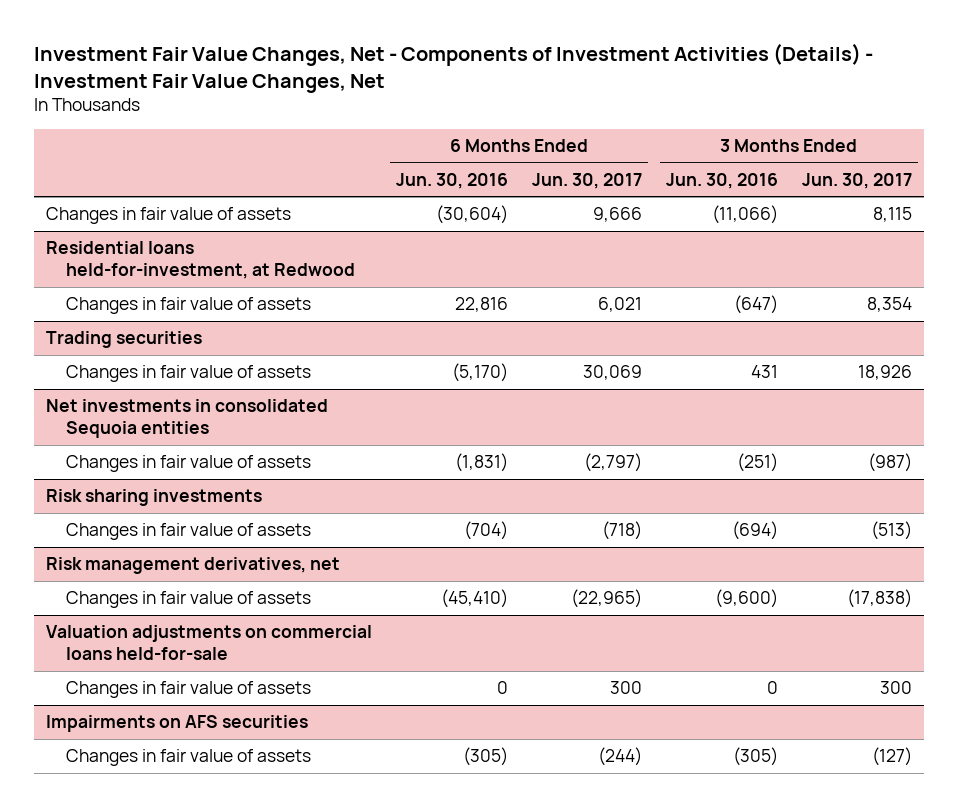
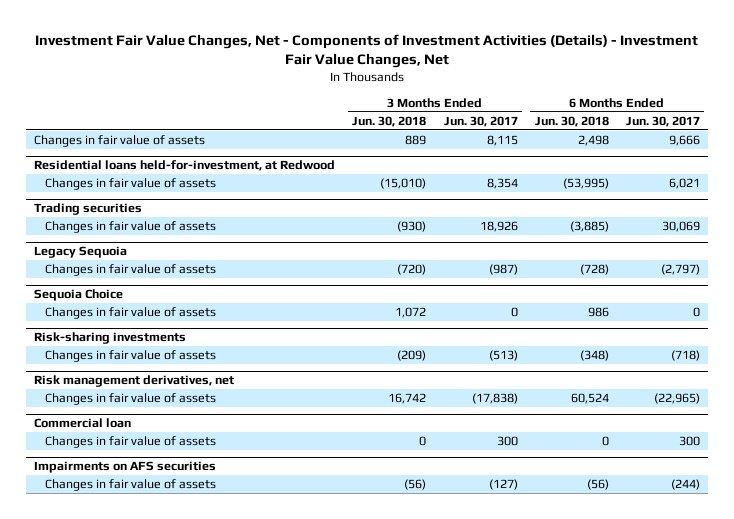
- | 6 Months Ended Jun. 30, 2016 | 6 Months Ended Jun. 30, 2017 | 3 Months Ended Jun. 30, 2016 | 3 Months Ended Jun. 30, 2017
+ | 3 Months Ended Jun. 30, 2018 | 3 Months Ended Jun. 30, 2017 | 6 Months Ended Jun. 30, 2018 | 6 Months Ended Jun. 30, 2017
- Net investments in consolidated Sequoia entities
+ Legacy Sequoia
- Risk sharing investments
+ Sequoia Choice
+ Changes in fair value of assets | 1,072 | 0 | 986 | 0
+ Risk-sharing investments
- Valuation adjustments on commercial loans held-for-sale
+ Commercial loan

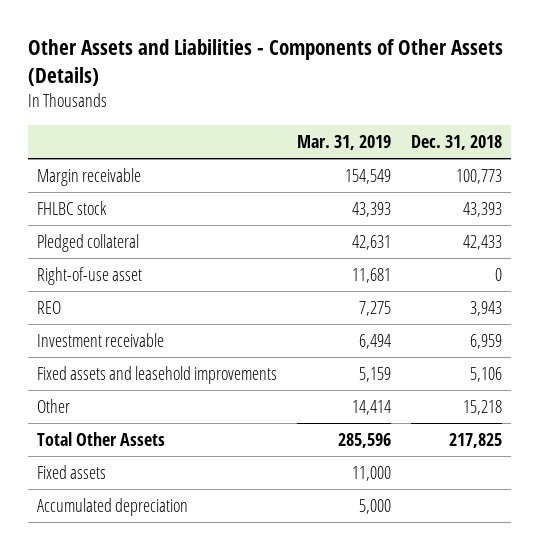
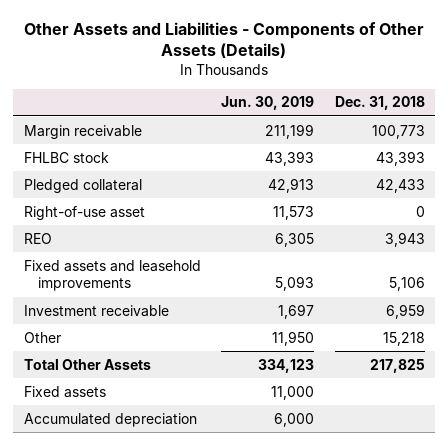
- | Mar. 31, 2019 | Dec. 31, 2018
+ | Jun. 30, 2019 | Dec. 31, 2018
moved down: Investment receivable | 1,697 | 6,959

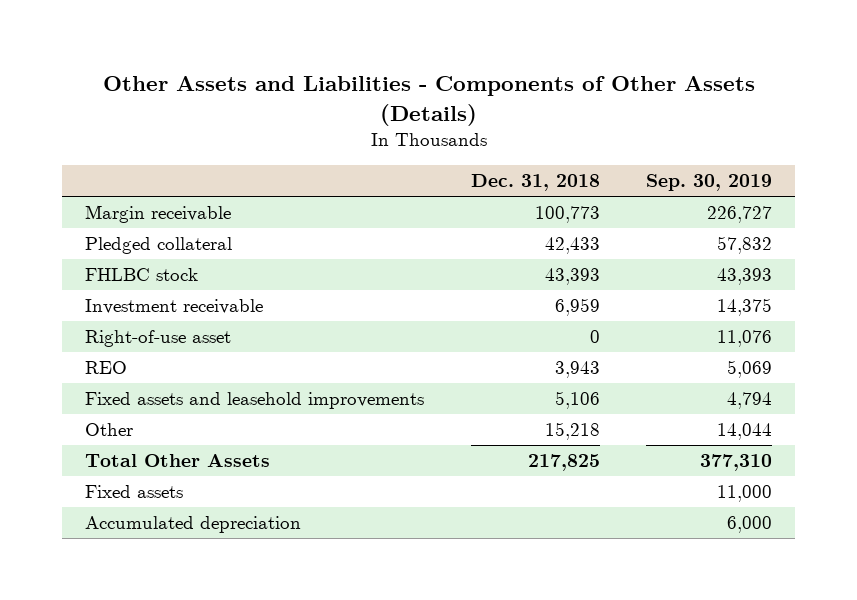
- | Jun. 30, 2019 | Dec. 31, 2018
+ | Dec. 31, 2018 | Sep. 30, 2019
moved down: FHLBC stock | 43,393 | 43,393
moved up: Investment receivable | 6,959 | 14,375

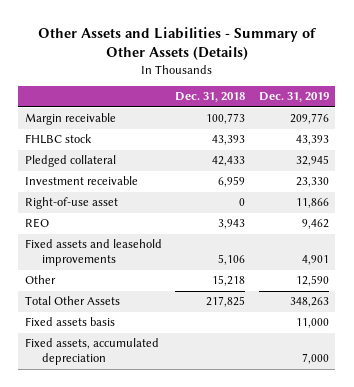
- Other Assets and Liabilities - Components of Other Assets (Details)
+ Other Assets and Liabilities - Summary of Other Assets (Details)
- | Dec. 31, 2018 | Sep. 30, 2019
+ | Dec. 31, 2018 | Dec. 31, 2019
moved down: Pledged collateral | 42,433 | 32,945
- Fixed assets | | 11,000
- Accumulated depreciation | | 6,000
+ Fixed assets basis | | 11,000
+ Fixed assets, accumulated depreciation | | 7,000

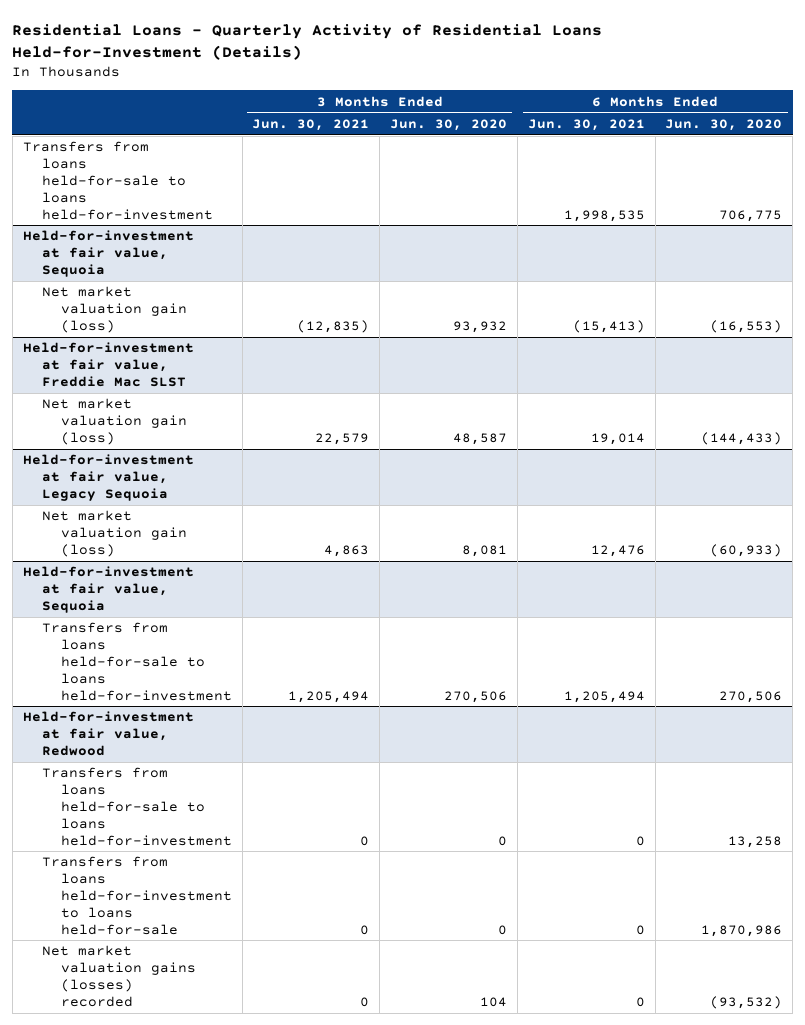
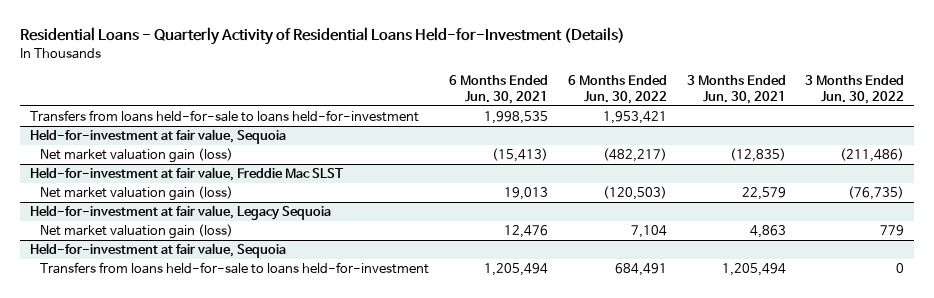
- | 3 Months Ended Jun. 30, 2021 | 3 Months Ended Jun. 30, 2020 | 6 Months Ended Jun. 30, 2021 | 6 Months Ended Jun. 30, 2020
+ | 6 Months Ended Jun. 30, 2021 | 6 Months Ended Jun. 30, 2022 | 3 Months Ended Jun. 30, 2021 | 3 Months Ended Jun. 30, 2022
@ Held-for-investment at fair value, Freddie Mac SLST
- Net market valuation gain (loss) | 22,579 | 48,587 | 19,014 | (144,433)
+ Net market valuation gain (loss) | 19,013 | (120,503) | 22,579 | (76,735)
- Held-for-investment at fair value, Redwood
- Transfers from loans held-for-sale to loans held-for-investment | 0 | 0 | 0 | 13,258
- Transfers from loans held-for-investment to loans held-for-sale | 0 | 0 | 0 | 1,870,986
- Net market valuation gains (losses) recorded | 0 | 104 | 0 | (93,532)

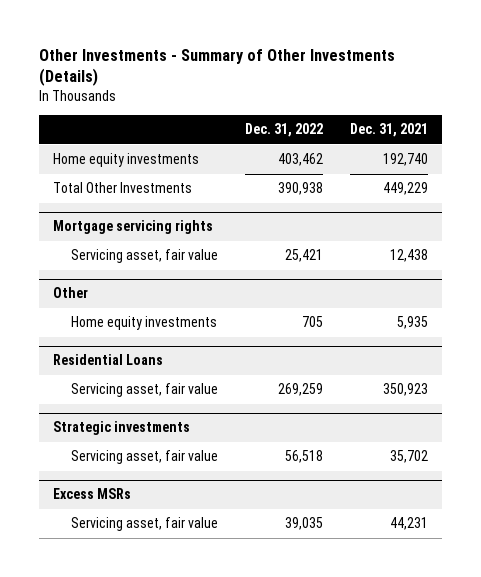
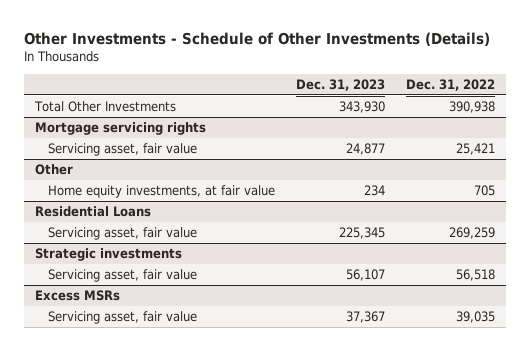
- Other Investments - Summary of Other Investments (Details)
+ Other Investments - Schedule of Other Investments (Details)
- | Dec. 31, 2022 | Dec. 31, 2021
+ | Dec. 31, 2023 | Dec. 31, 2022
- Home equity investments | 403,462 | 192,740
@ Other
- Home equity investments | 705 | 5,935
+ Home equity investments, at fair value | 234 | 705

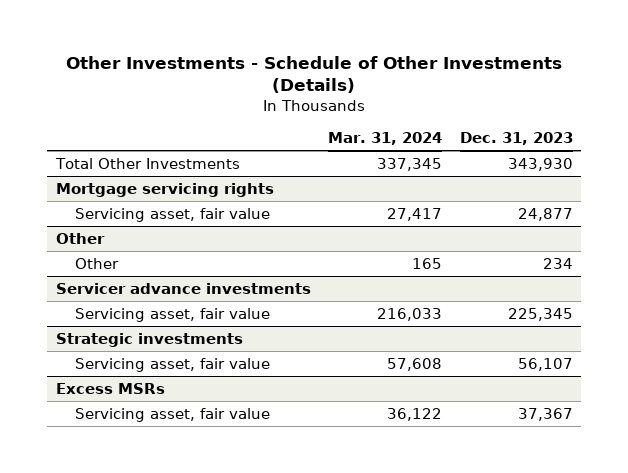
- | Dec. 31, 2023 | Dec. 31, 2022
+ | Mar. 31, 2024 | Dec. 31, 2023
@ Other
- Home equity investments, at fair value | 234 | 705
- Residential Loans
@ Other
+ Other | 165 | 234
+ Servicer advance investments

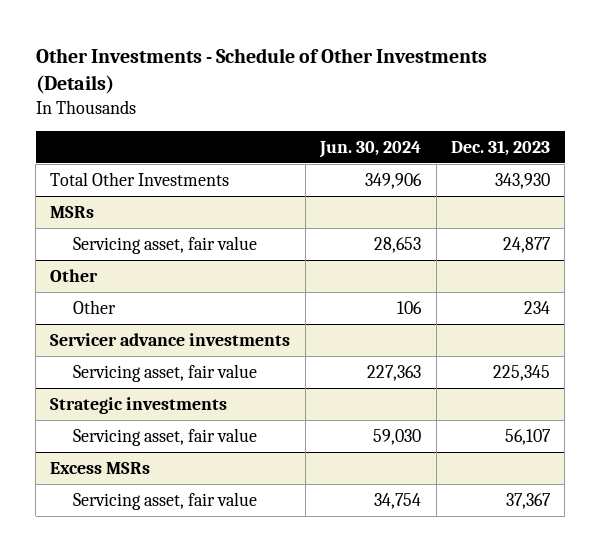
- | Mar. 31, 2024 | Dec. 31, 2023
+ | Jun. 30, 2024 | Dec. 31, 2023
- Mortgage servicing rights
+ MSRs

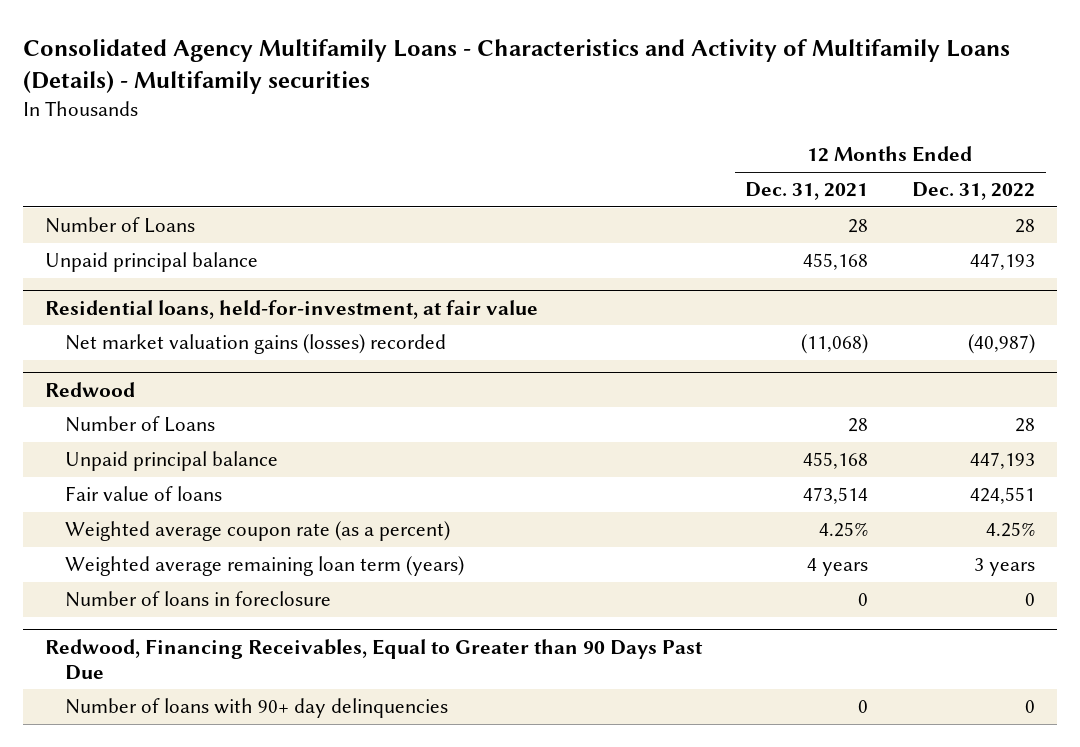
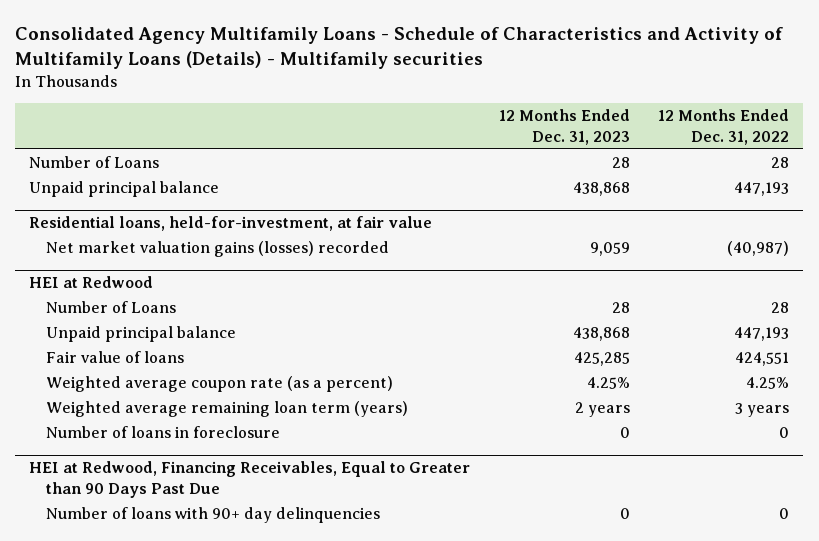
- Consolidated Agency Multifamily Loans - Characteristics and Activity of Multifamily Loans (Details) - Multifamily securities
+ Consolidated Agency Multifamily Loans - Schedule of Characteristics and Activity of Multifamily Loans (Details) - Multifamily securities
- | 12 Months Ended Dec. 31, 2021 | 12 Months Ended Dec. 31, 2022
+ | 12 Months Ended Dec. 31, 2023 | 12 Months Ended Dec. 31, 2022
- Redwood
+ HEI at Redwood
- Redwood, Financing Receivables, Equal to Greater than 90 Days Past Due
+ HEI at Redwood, Financing Receivables, Equal to Greater than 90 Days Past Due

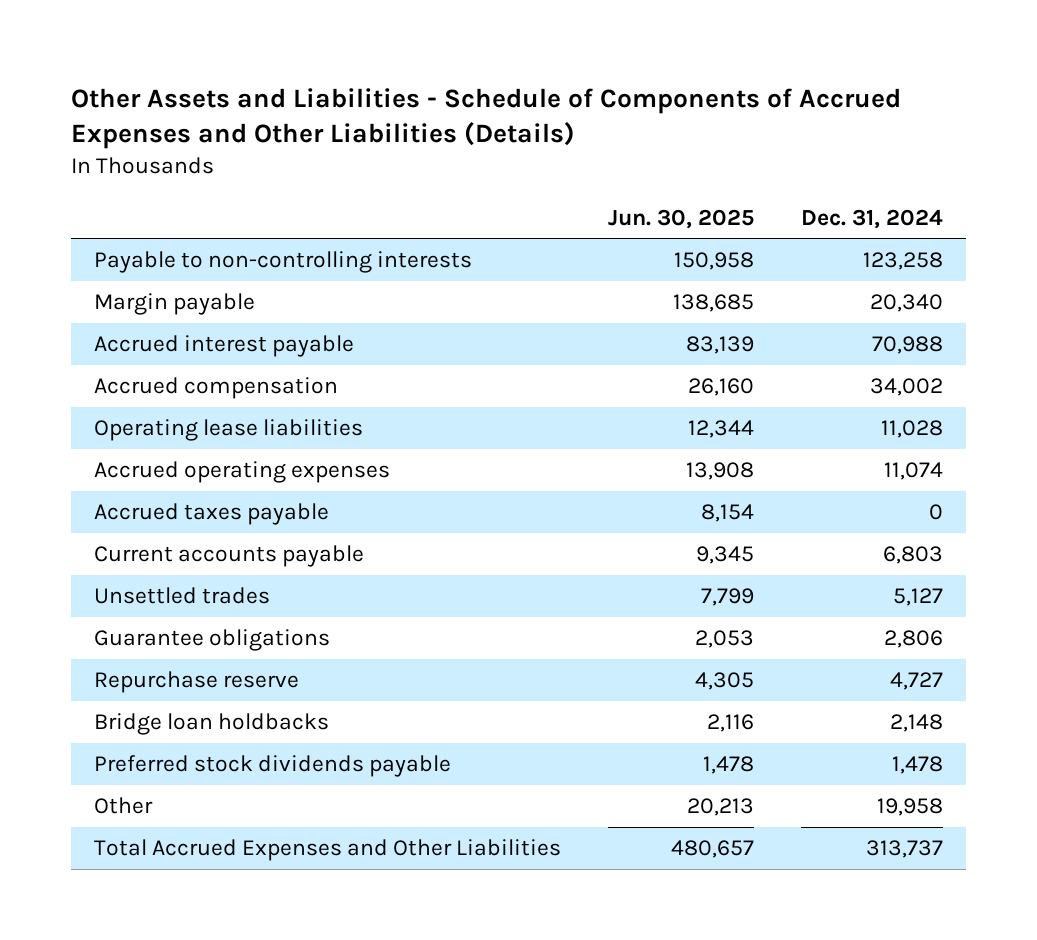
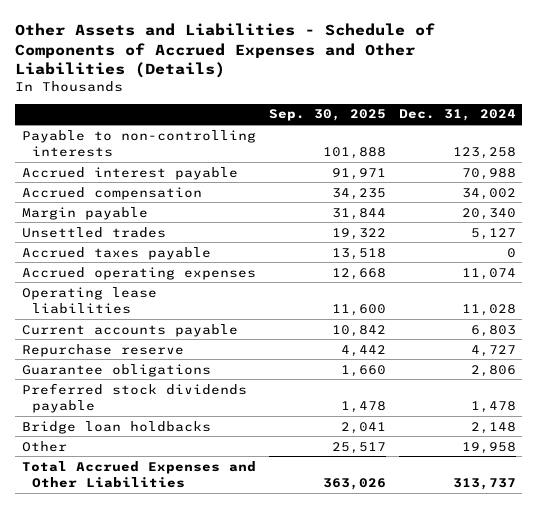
- | Jun. 30, 2025 | Dec. 31, 2024
+ | Sep. 30, 2025 | Dec. 31, 2024
moved down: Margin payable | 31,844 | 20,340
moved up: Unsettled trades | 19,322 | 5,127
moved down: Accrued operating expenses | 12,668 | 11,074
moved down: Operating lease liabilities | 11,600 | 11,028
moved down: Guarantee obligations | 1,660 | 2,806
moved down: Bridge loan holdbacks | 2,041 | 2,148

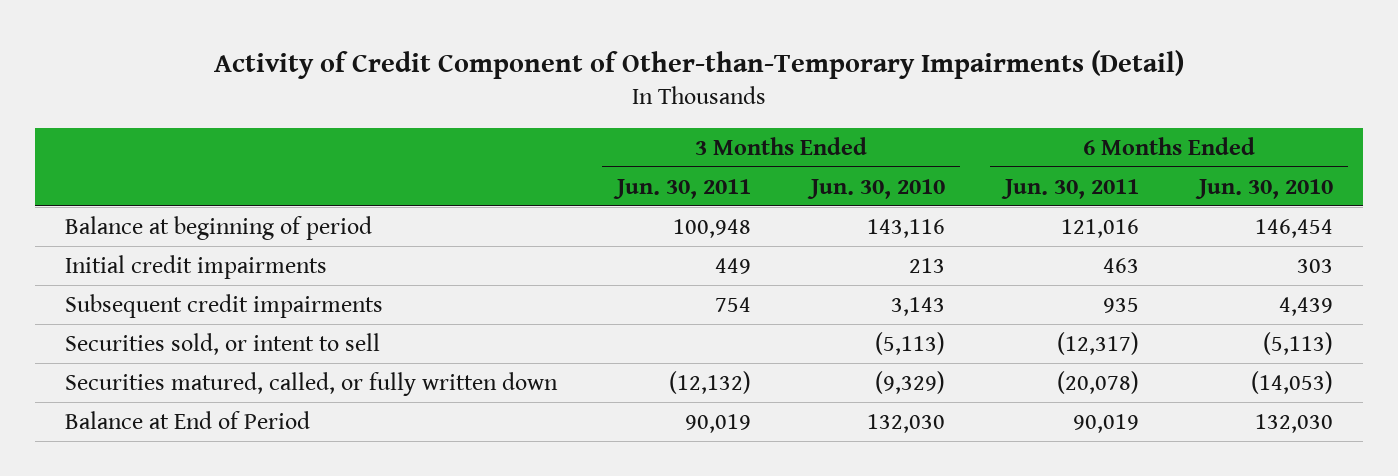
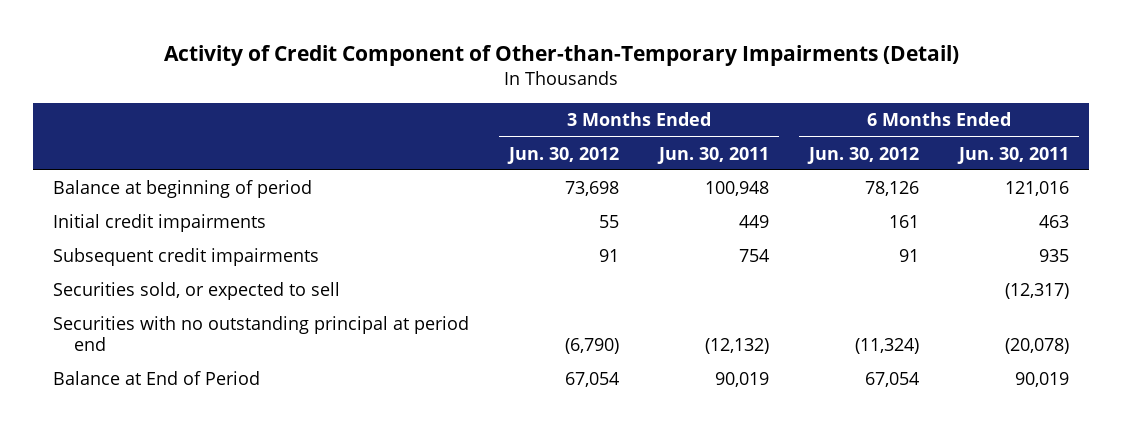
- | 3 Months Ended Jun. 30, 2011 | 3 Months Ended Jun. 30, 2010 | 6 Months Ended Jun. 30, 2011 | 6 Months Ended Jun. 30, 2010
+ | 3 Months Ended Jun. 30, 2012 | 3 Months Ended Jun. 30, 2011 | 6 Months Ended Jun. 30, 2012 | 6 Months Ended Jun. 30, 2011
- Securities sold, or intent to sell | | (5,113) | (12,317) | (5,113)
- Securities matured, called, or fully written down | (12,132) | (9,329) | (20,078) | (14,053)
+ Securities sold, or expected to sell | | | | (12,317)
+ Securities with no outstanding principal at period end | (6,790) | (12,132) | (11,324) | (20,078)

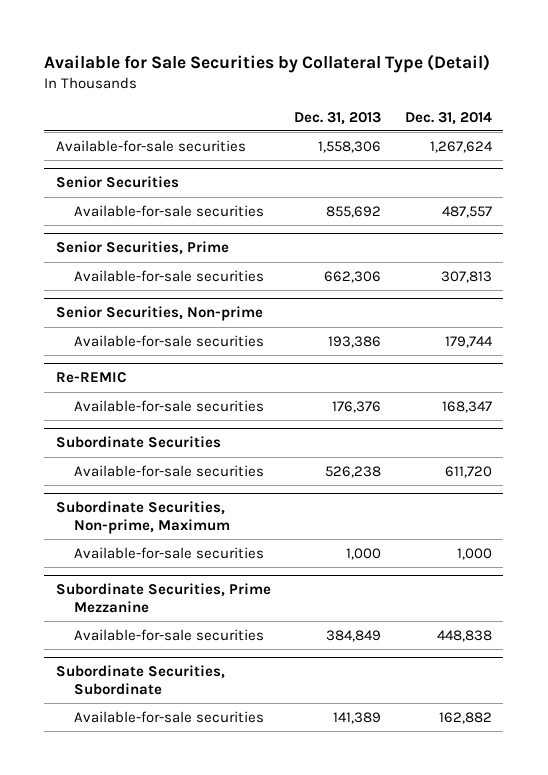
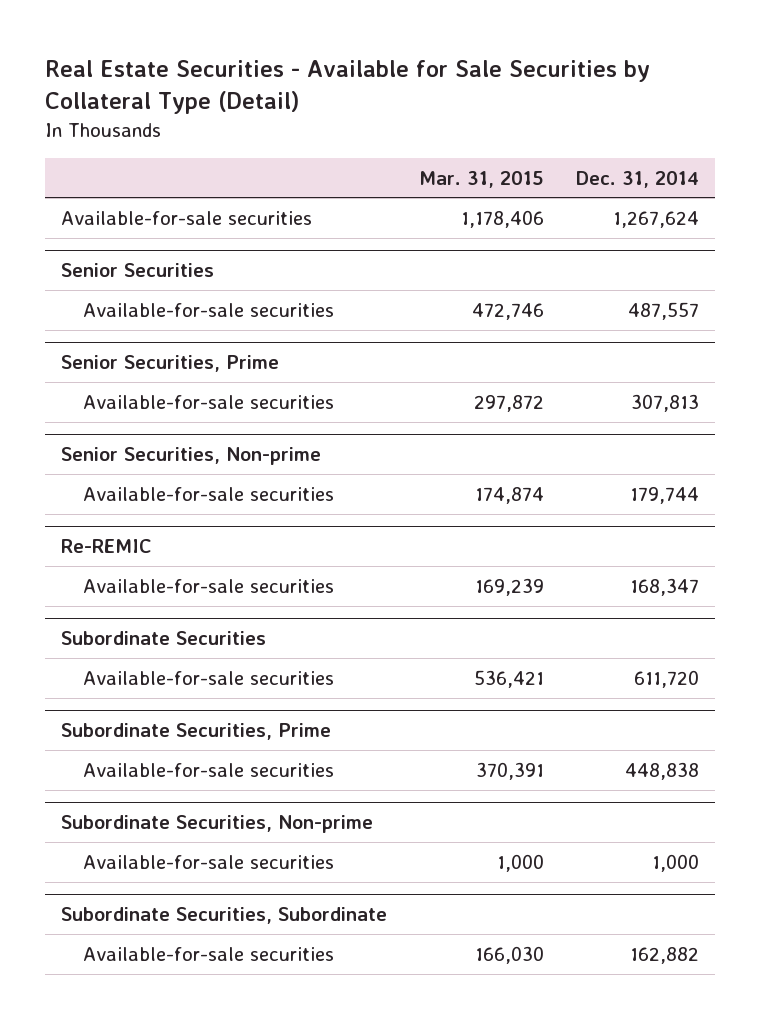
- Available for Sale Securities by Collateral Type (Detail)
+ Real Estate Securities - Available for Sale Securities by Collateral Type (Detail)
- | Dec. 31, 2013 | Dec. 31, 2014
+ | Mar. 31, 2015 | Dec. 31, 2014
- Subordinate Securities, Non-prime, Maximum
- Available-for-sale securities | 1,000 | 1,000
- Subordinate Securities, Prime Mezzanine
+ Subordinate Securities, Prime
+ Subordinate Securities, Non-prime
+ Available-for-sale securities | 1,000 | 1,000

